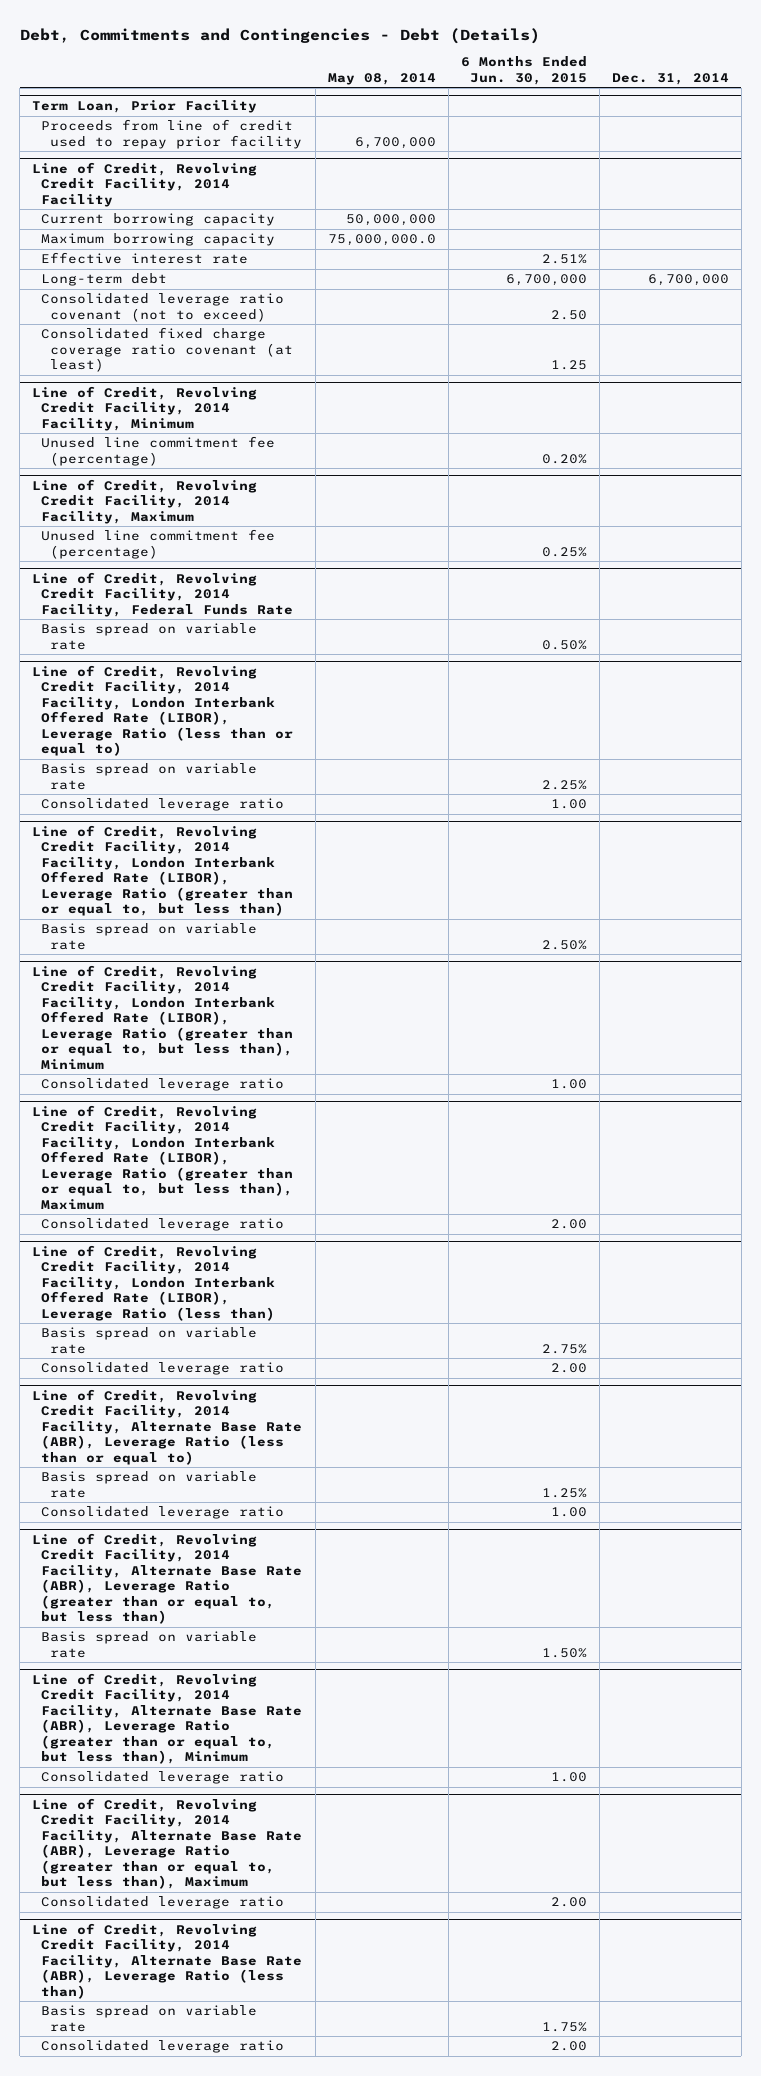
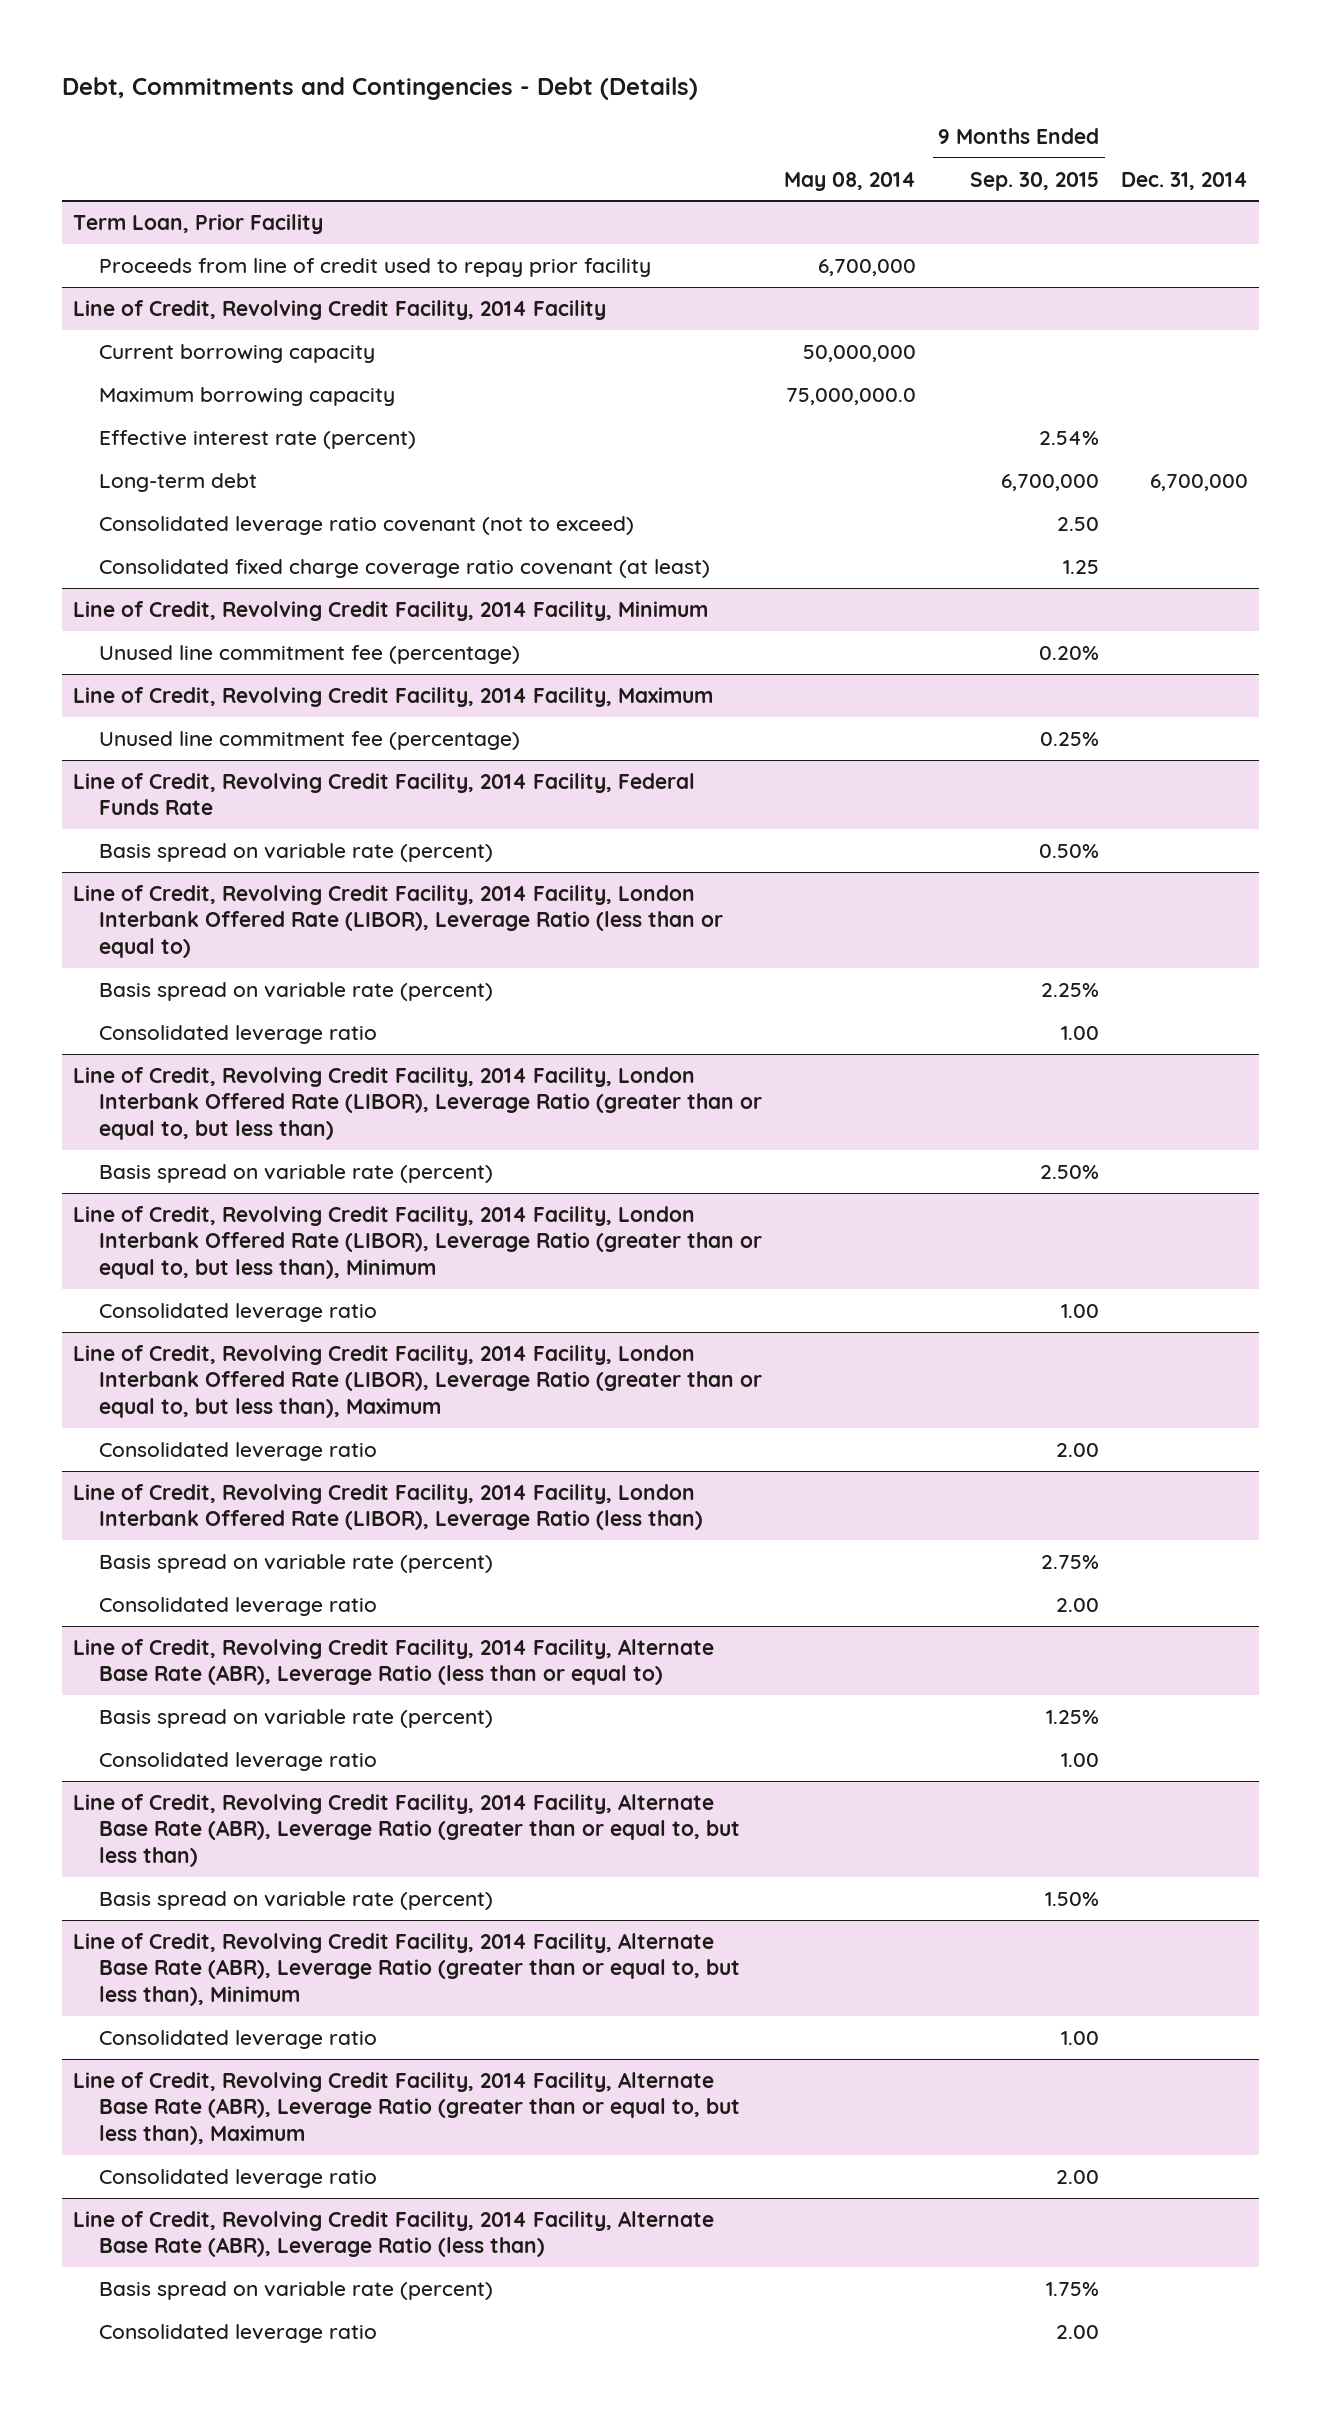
- | May 08, 2014 | 6 Months Ended Jun. 30, 2015 | Dec. 31, 2014
+ | May 08, 2014 | 9 Months Ended Sep. 30, 2015 | Dec. 31, 2014
@ Line of Credit, Revolving Credit Facility, 2014 Facility
- Effective interest rate | | 2.51% |
+ Effective interest rate (percent) | | 2.54% |
@ Line of Credit, Revolving Credit Facility, 2014 Facility, Federal Funds Rate
- Basis spread on variable rate | | 0.50% |
+ Basis spread on variable rate (percent) | | 0.50% |
@ Line of Credit, Revolving Credit Facility, 2014 Facility, London Interbank Offered Rate (LIBOR), Leverage Ratio (less than or equal to)
- Basis spread on variable rate | | 2.25% |
+ Basis spread on variable rate (percent) | | 2.25% |
@ Line of Credit, Revolving Credit Facility, 2014 Facility, London Interbank Offered Rate (LIBOR), Leverage Ratio (greater than or equal to, but less than)
- Basis spread on variable rate | | 2.50% |
+ Basis spread on variable rate (percent) | | 2.50% |
@ Line of Credit, Revolving Credit Facility, 2014 Facility, London Interbank Offered Rate (LIBOR), Leverage Ratio (less than)
- Basis spread on variable rate | | 2.75% |
+ Basis spread on variable rate (percent) | | 2.75% |
@ Line of Credit, Revolving Credit Facility, 2014 Facility, Alternate Base Rate (ABR), Leverage Ratio (less than or equal to)
- Basis spread on variable rate | | 1.25% |
+ Basis spread on variable rate (percent) | | 1.25% |
@ Line of Credit, Revolving Credit Facility, 2014 Facility, Alternate Base Rate (ABR), Leverage Ratio (greater than or equal to, but less than)
- Basis spread on variable rate | | 1.50% |
+ Basis spread on variable rate (percent) | | 1.50% |
@ Line of Credit, Revolving Credit Facility, 2014 Facility, Alternate Base Rate (ABR), Leverage Ratio (less than)
- Basis spread on variable rate | | 1.75% |
+ Basis spread on variable rate (percent) | | 1.75% |

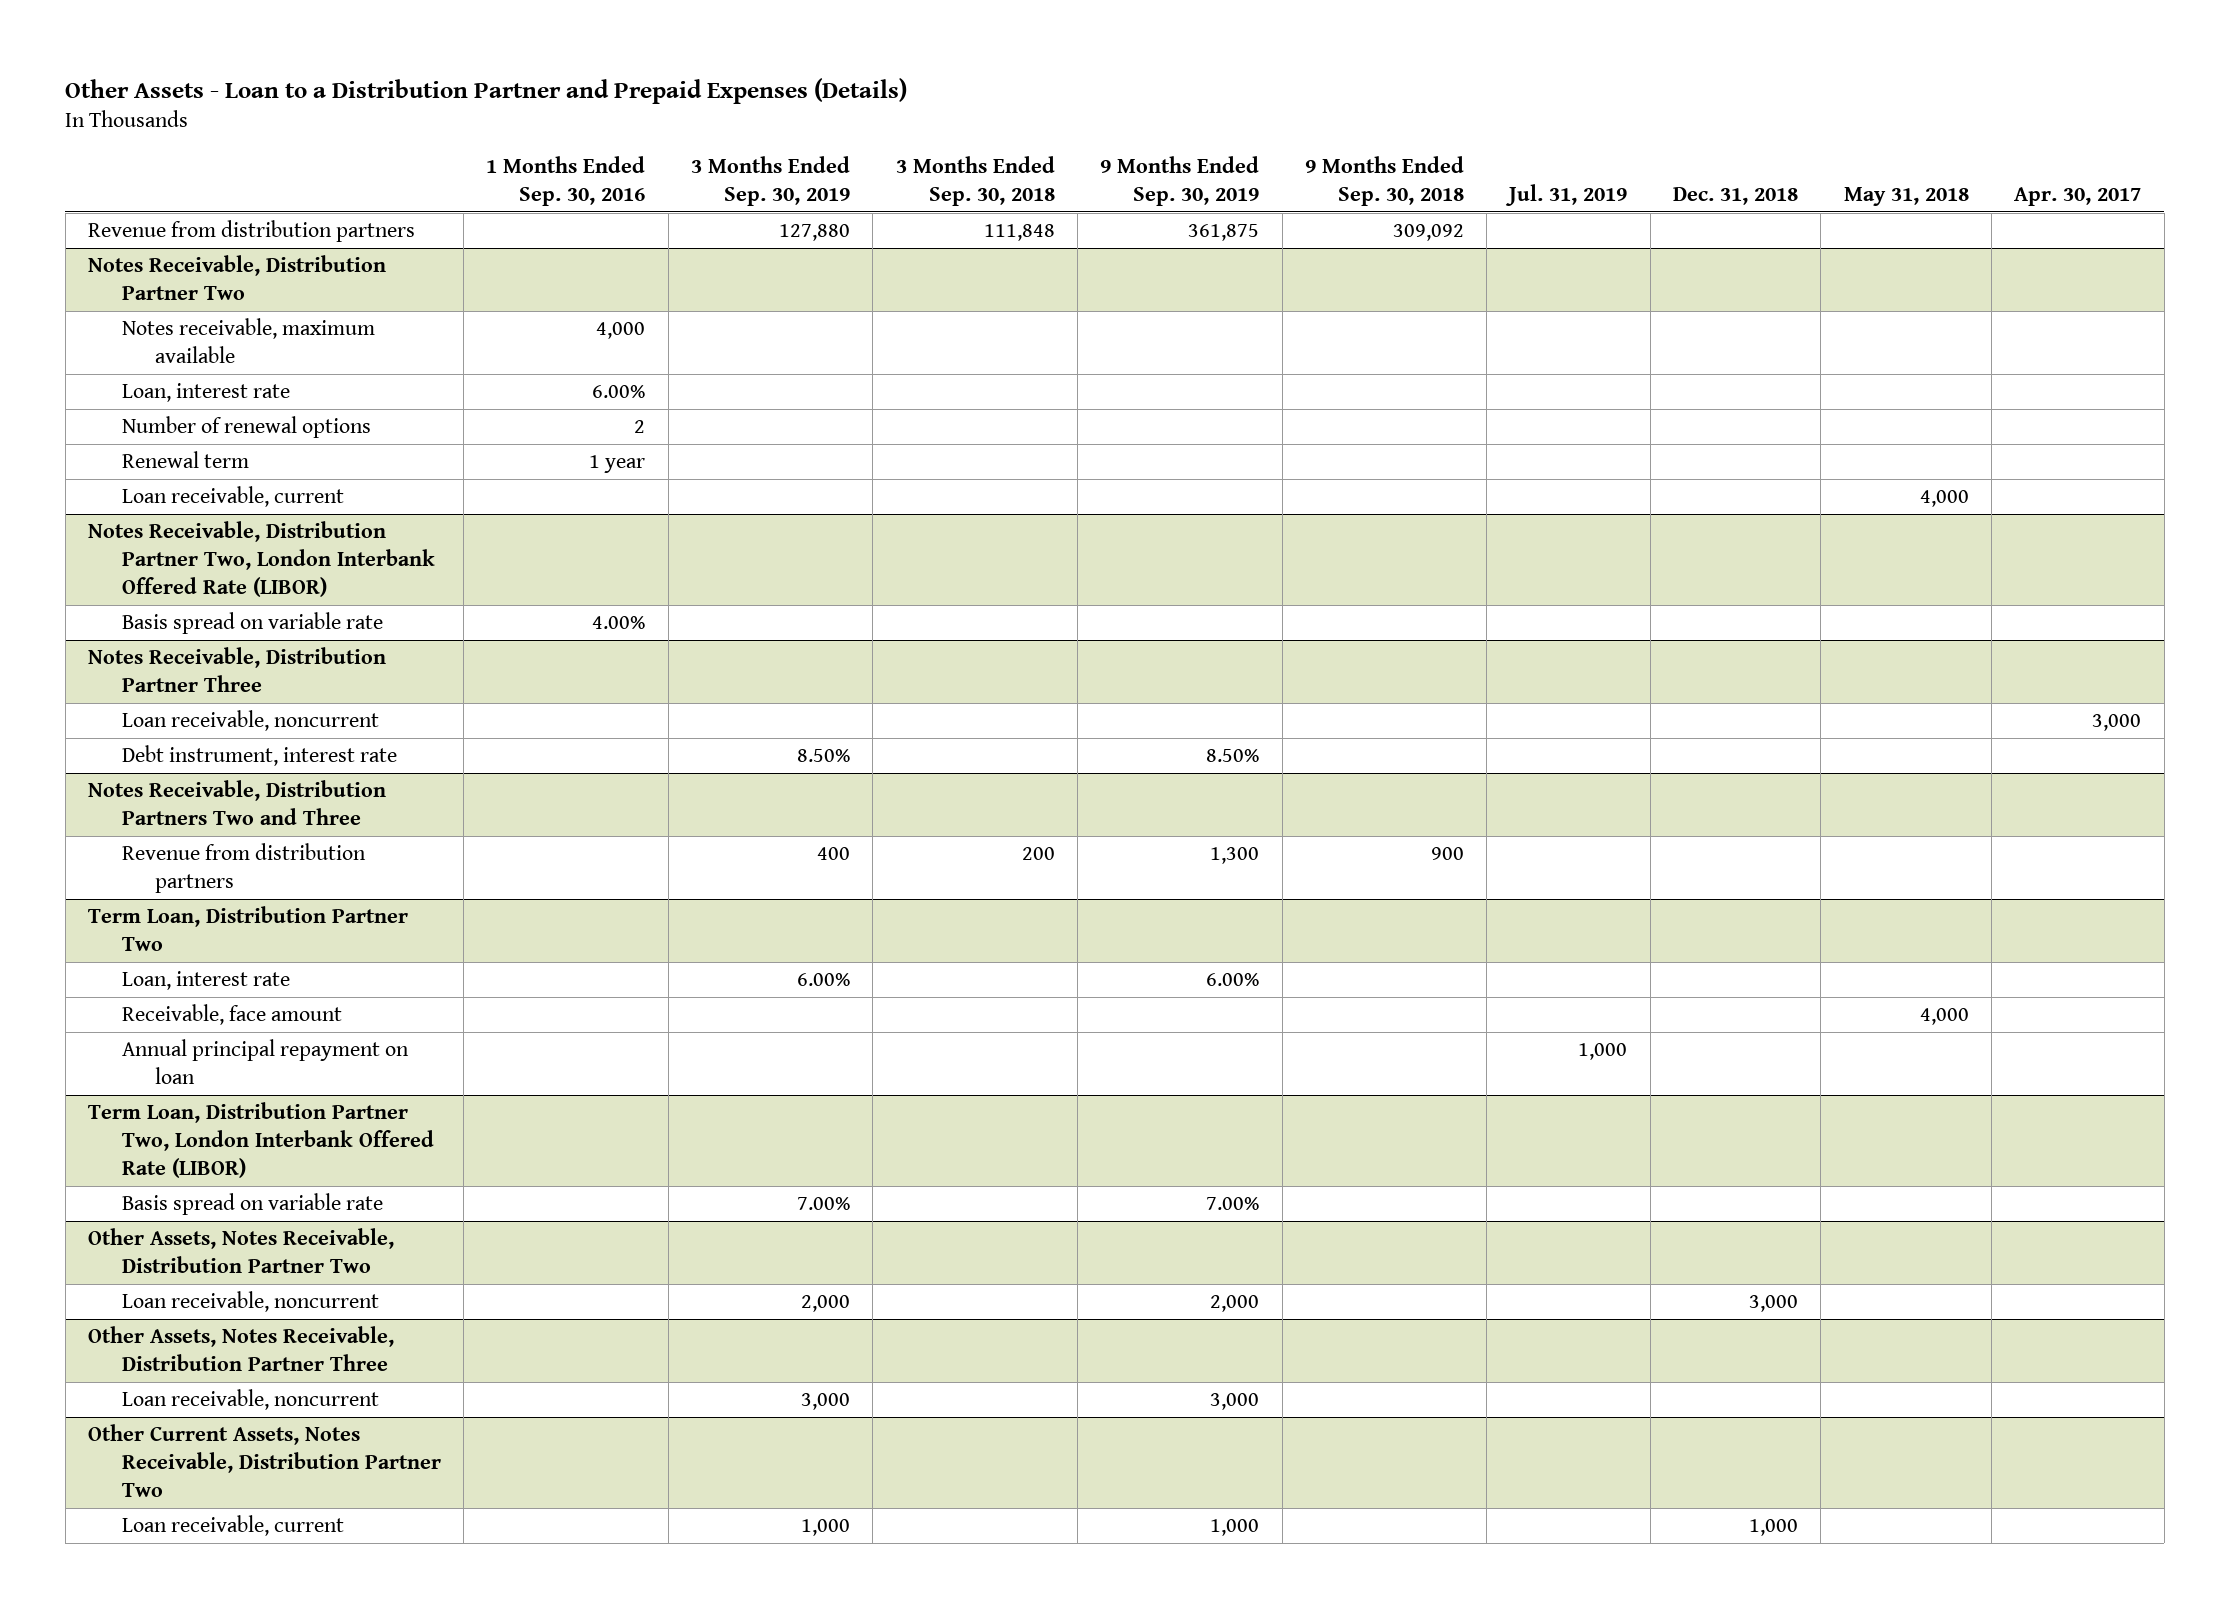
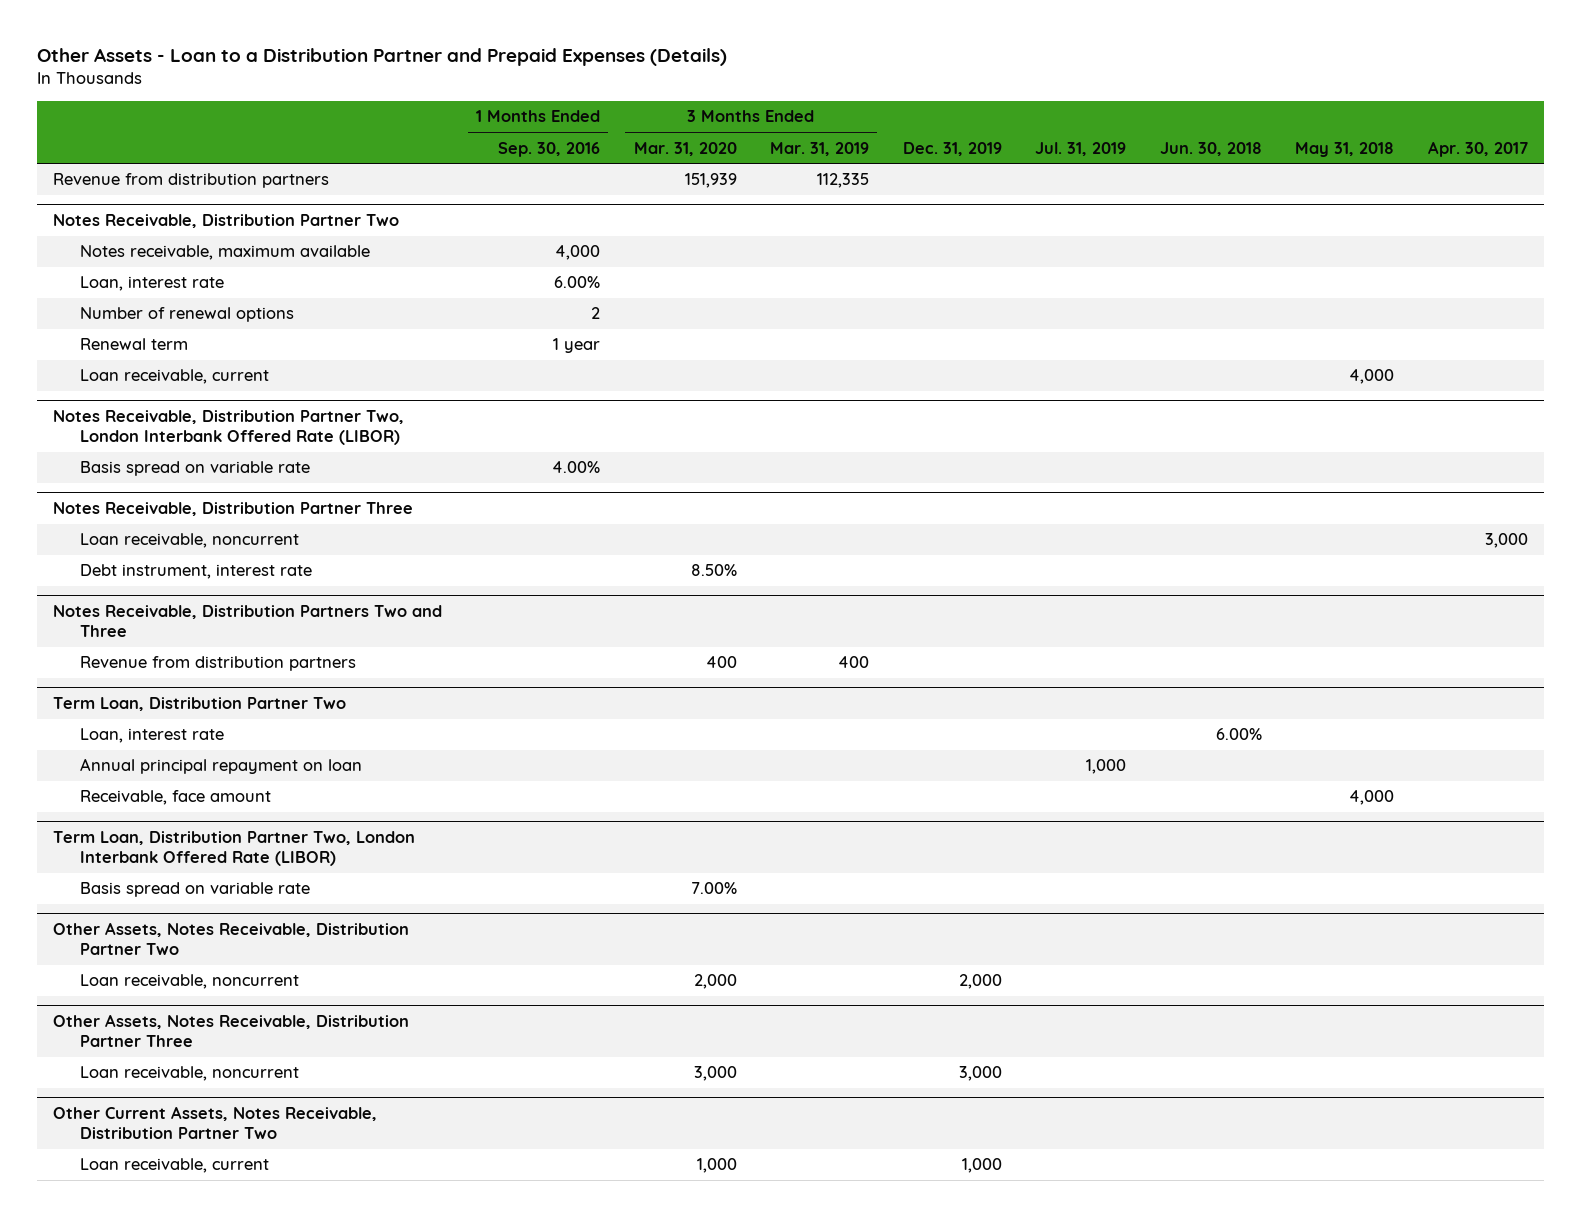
- | 1 Months Ended Sep. 30, 2016 | 3 Months Ended Sep. 30, 2019 | 3 Months Ended Sep. 30, 2018 | 9 Months Ended Sep. 30, 2019 | 9 Months Ended Sep. 30, 2018 | Jul. 31, 2019 | Dec. 31, 2018 | May 31, 2018 | Apr. 30, 2017
+ | 1 Months Ended Sep. 30, 2016 | 3 Months Ended Mar. 31, 2020 | 3 Months Ended Mar. 31, 2019 | Dec. 31, 2019 | Jul. 31, 2019 | Jun. 30, 2018 | May 31, 2018 | Apr. 30, 2017
@ Term Loan, Distribution Partner Two
moved down: Receivable, face amount | | | | | | | 4,000 |

